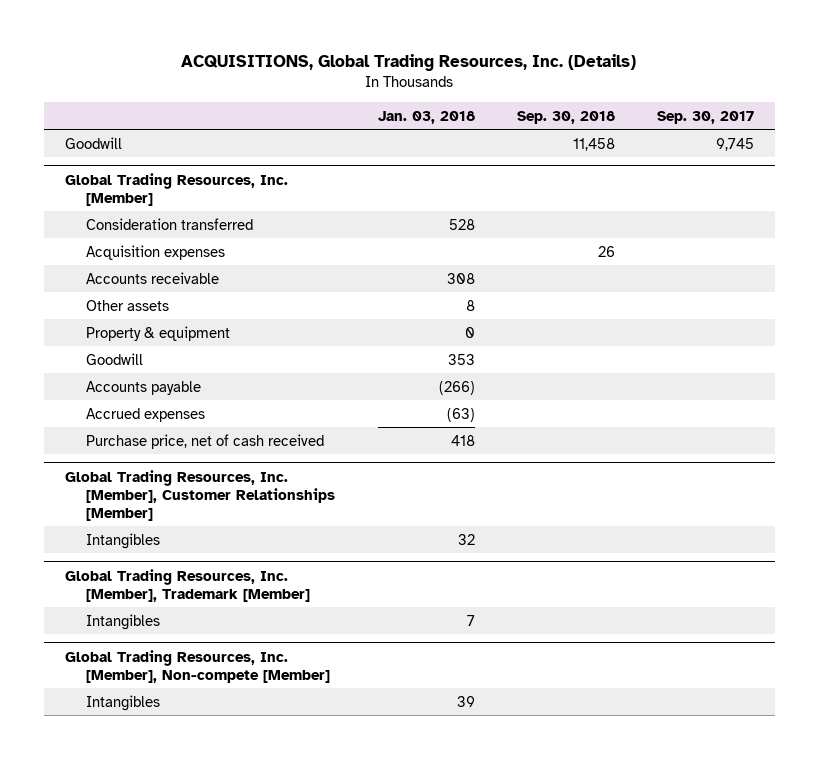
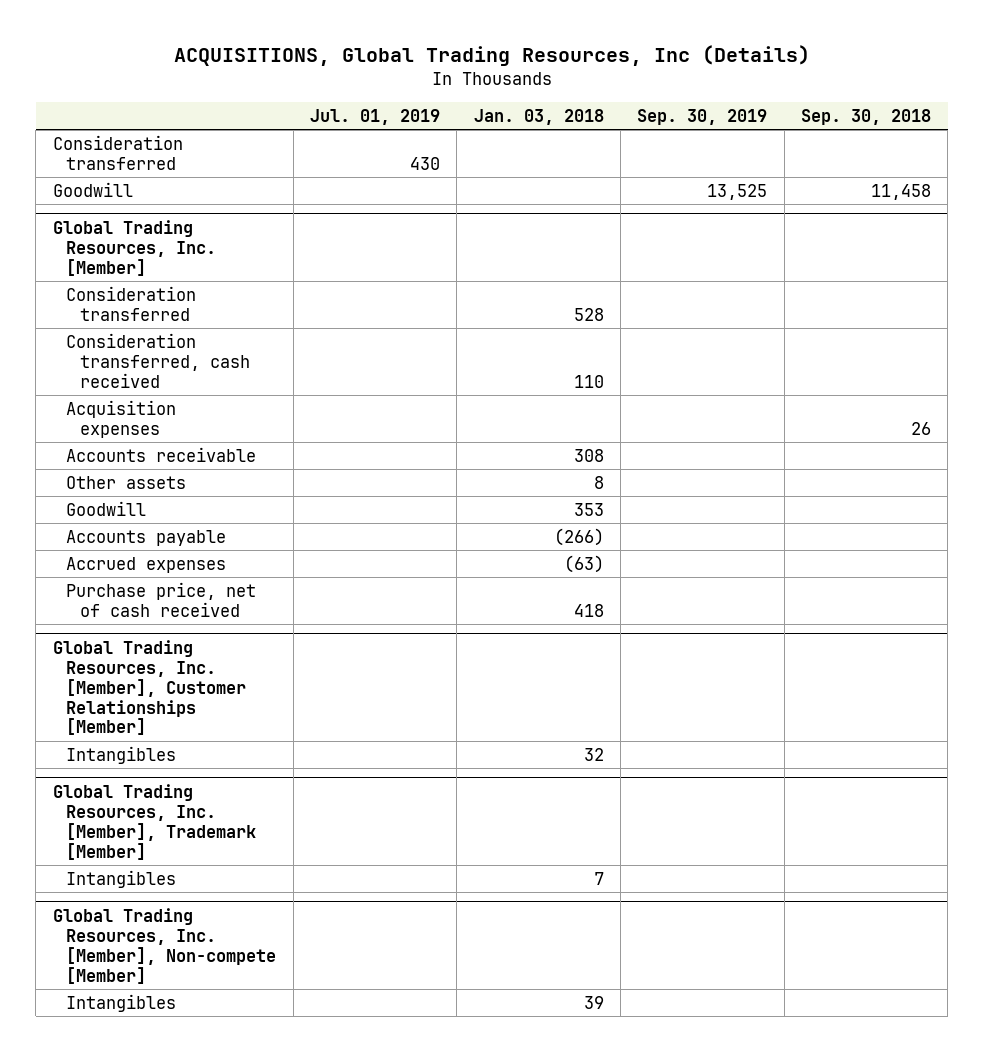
- ACQUISITIONS, Global Trading Resources, Inc. (Details)
+ ACQUISITIONS, Global Trading Resources, Inc (Details)
- | Jan. 03, 2018 | Sep. 30, 2018 | Sep. 30, 2017
+ | Jul. 01, 2019 | Jan. 03, 2018 | Sep. 30, 2019 | Sep. 30, 2018
+ Consideration transferred | 430 | | |
@ Global Trading Resources, Inc. [Member]
+ Consideration transferred, cash received | | 110 | |
- Property & equipment | 0 | |

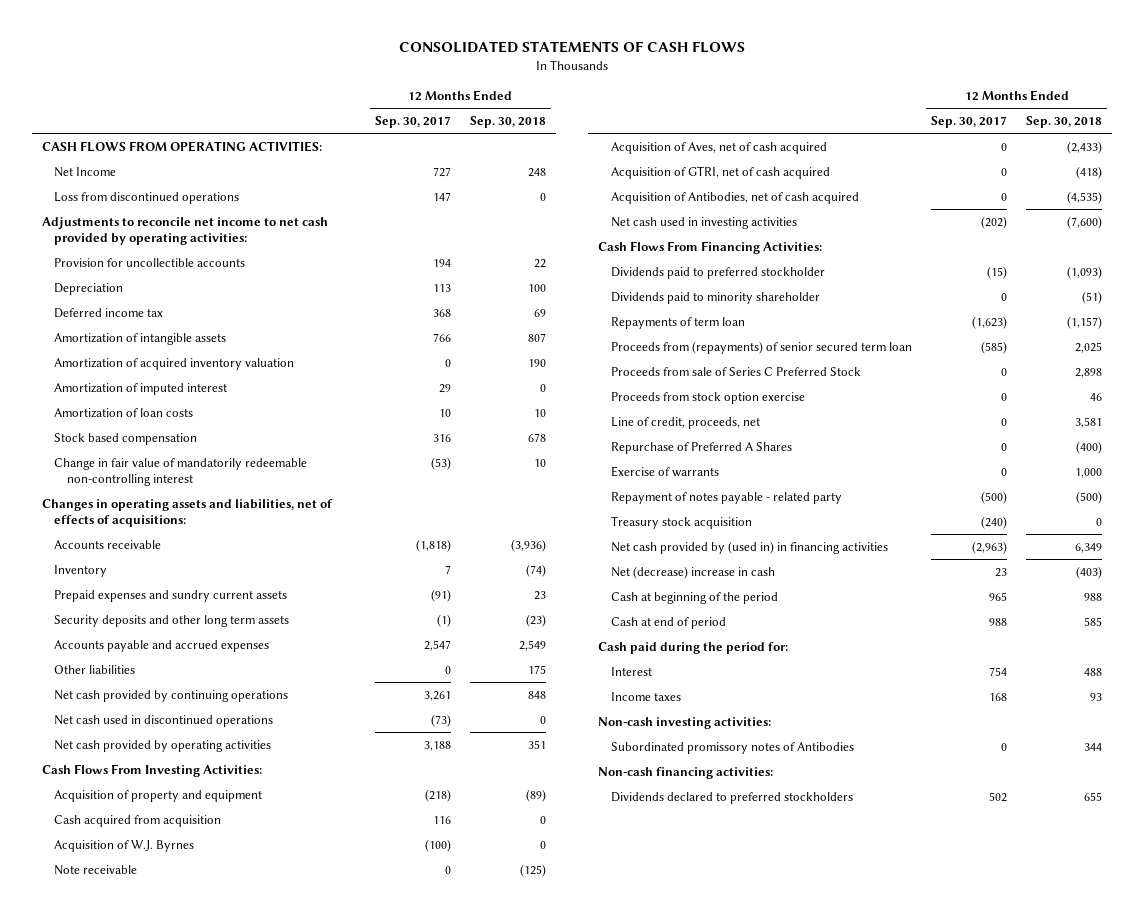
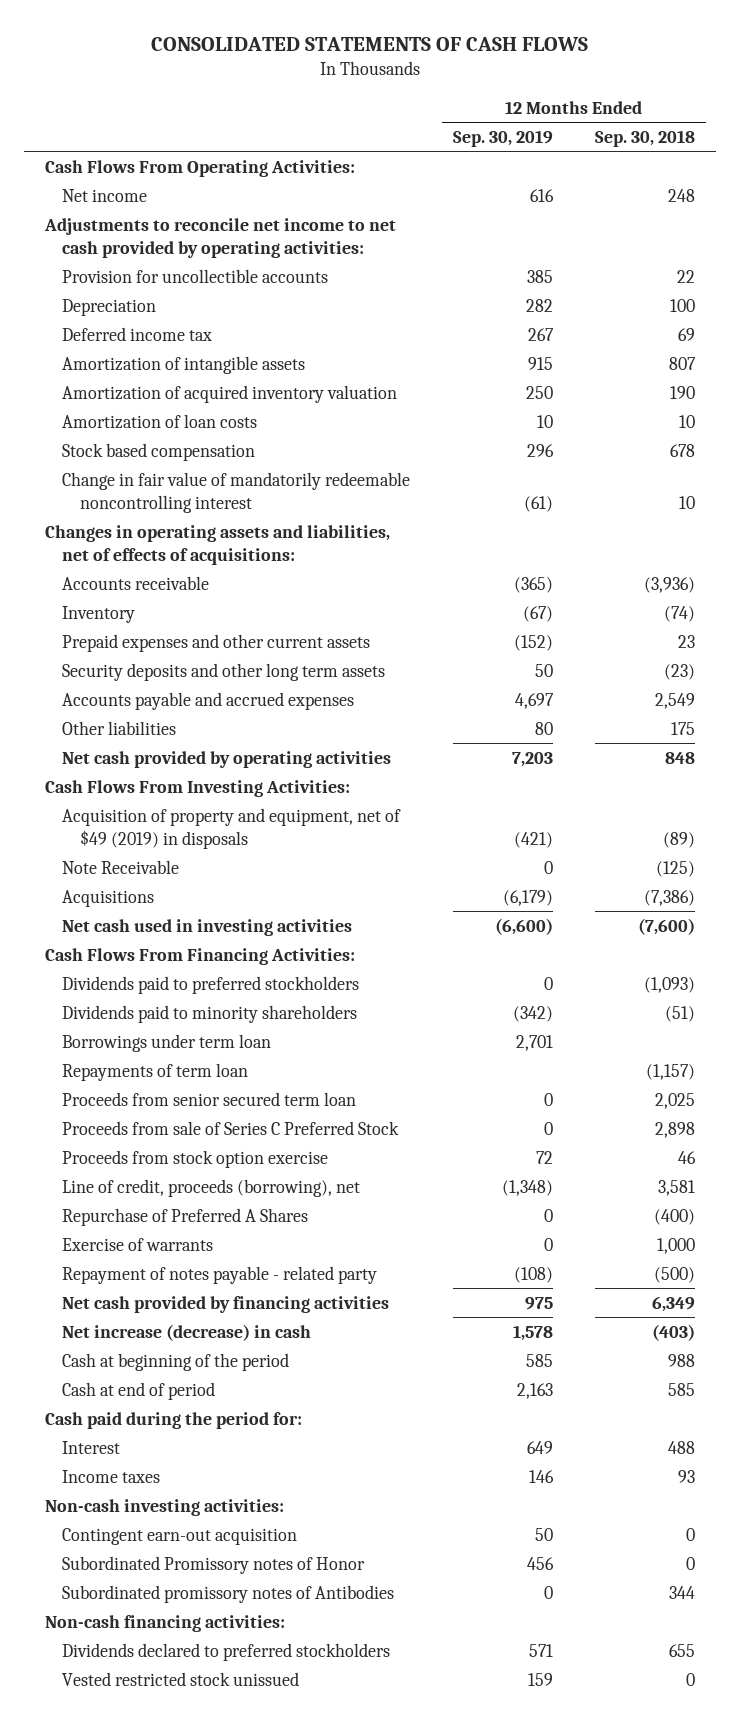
- | 12 Months Ended Sep. 30, 2017 | 12 Months Ended Sep. 30, 2018
+ | 12 Months Ended Sep. 30, 2019 | 12 Months Ended Sep. 30, 2018
- CASH FLOWS FROM OPERATING ACTIVITIES:
- Net Income | 727 | 248
- Loss from discontinued operations | 147 | 0
+ Cash Flows From Operating Activities:
+ Net income | 616 | 248
- Amortization of imputed interest | 29 | 0
- Change in fair value of mandatorily redeemable non-controlling interest | (53) | 10
+ Change in fair value of mandatorily redeemable noncontrolling interest | (61) | 10
- Prepaid expenses and sundry current assets | (91) | 23
+ Prepaid expenses and other current assets | (152) | 23
- Net cash provided by continuing operations | 3,261 | 848
- Net cash used in discontinued operations | (73) | 0
- Net cash provided by operating activities | 3,188 | 351
+ Net cash provided by operating activities | 7,203 | 848
- Acquisition of property and equipment | (218) | (89)
- Cash acquired from acquisition | 116 | 0
- Acquisition of W.J. Byrnes | (100) | 0
- Note receivable | 0 | (125)
- Acquisition of Aves, net of cash acquired | 0 | (2,433)
- Acquisition of GTRI, net of cash acquired | 0 | (418)
- Acquisition of Antibodies, net of cash acquired | 0 | (4,535)
+ Acquisition of property and equipment, net of $49 (2019) in disposals | (421) | (89)
+ Note Receivable | 0 | (125)
+ Acquisitions | (6,179) | (7,386)
- Dividends paid to preferred stockholder | (15) | (1,093)
- Dividends paid to minority shareholder | 0 | (51)
+ Dividends paid to preferred stockholders | 0 | (1,093)
+ Dividends paid to minority shareholders | (342) | (51)
+ Borrowings under term loan | 2,701 |
- Proceeds from (repayments) of senior secured term loan | (585) | 2,025
+ Proceeds from senior secured term loan | 0 | 2,025
- Line of credit, proceeds, net | 0 | 3,581
+ Line of credit, proceeds (borrowing), net | (1,348) | 3,581
- Treasury stock acquisition | (240) | 0
- Net cash provided by (used in) in financing activities | (2,963) | 6,349
- Net (decrease) increase in cash | 23 | (403)
+ Net cash provided by financing activities | 975 | 6,349
+ Net increase (decrease) in cash | 1,578 | (403)
+ Contingent earn-out acquisition | 50 | 0
+ Subordinated Promissory notes of Honor | 456 | 0
+ Vested restricted stock unissued | 159 | 0

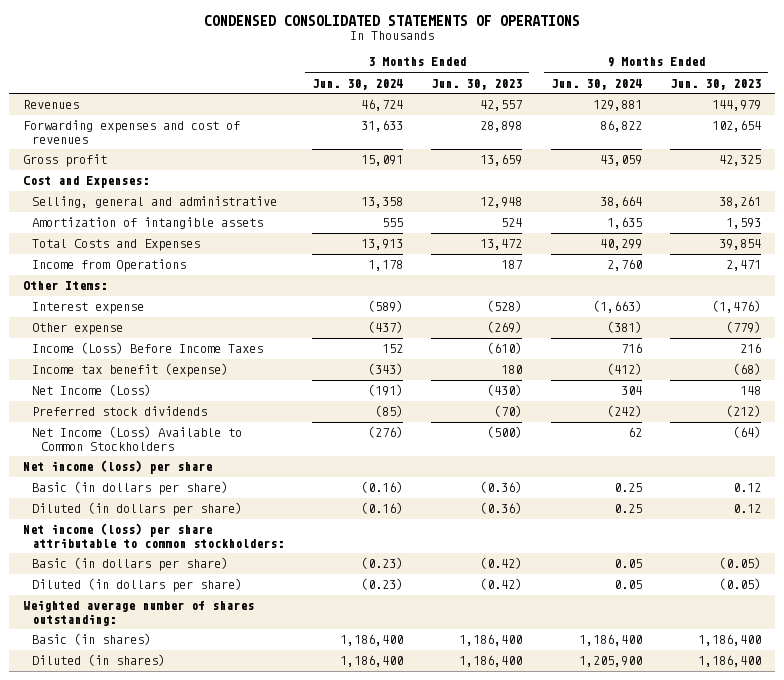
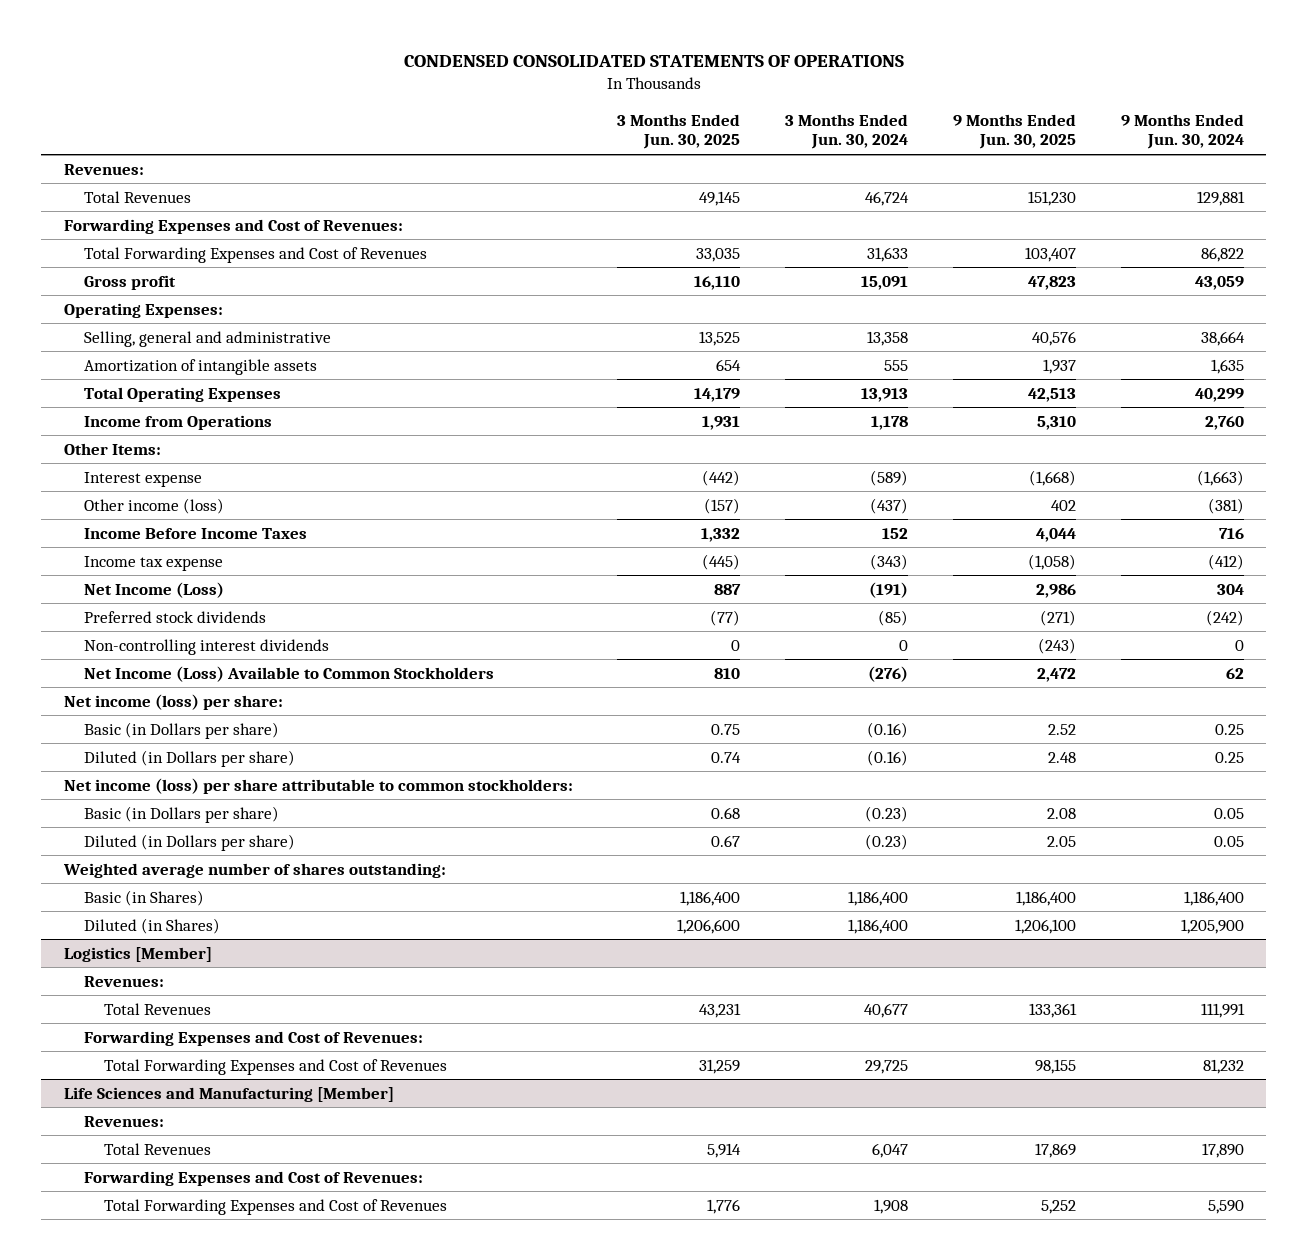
- | 3 Months Ended Jun. 30, 2024 | 3 Months Ended Jun. 30, 2023 | 9 Months Ended Jun. 30, 2024 | 9 Months Ended Jun. 30, 2023
+ | 3 Months Ended Jun. 30, 2025 | 3 Months Ended Jun. 30, 2024 | 9 Months Ended Jun. 30, 2025 | 9 Months Ended Jun. 30, 2024
- Revenues | 46,724 | 42,557 | 129,881 | 144,979
- Forwarding expenses and cost of revenues | 31,633 | 28,898 | 86,822 | 102,654
+ Revenues:
+ Total Revenues | 49,145 | 46,724 | 151,230 | 129,881
+ Forwarding Expenses and Cost of Revenues:
+ Total Forwarding Expenses and Cost of Revenues | 33,035 | 31,633 | 103,407 | 86,822
- Cost and Expenses:
+ Operating Expenses:
- Total Costs and Expenses | 13,913 | 13,472 | 40,299 | 39,854
+ Total Operating Expenses | 14,179 | 13,913 | 42,513 | 40,299
- Other expense | (437) | (269) | (381) | (779)
- Income (Loss) Before Income Taxes | 152 | (610) | 716 | 216
- Income tax benefit (expense) | (343) | 180 | (412) | (68)
+ Other income (loss) | (157) | (437) | 402 | (381)
+ Income Before Income Taxes | 1,332 | 152 | 4,044 | 716
+ Income tax expense | (445) | (343) | (1,058) | (412)
+ Non-controlling interest dividends | 0 | 0 | (243) | 0
- Net income (loss) per share
- Basic (in dollars per share) | (0.16) | (0.36) | 0.25 | 0.12
- Diluted (in dollars per share) | (0.16) | (0.36) | 0.25 | 0.12
+ Net income (loss) per share:
+ Basic (in Dollars per share) | 0.75 | (0.16) | 2.52 | 0.25
+ Diluted (in Dollars per share) | 0.74 | (0.16) | 2.48 | 0.25
- Basic (in dollars per share) | (0.23) | (0.42) | 0.05 | (0.05)
- Diluted (in dollars per share) | (0.23) | (0.42) | 0.05 | (0.05)
+ Basic (in Dollars per share) | 0.68 | (0.23) | 2.08 | 0.05
+ Diluted (in Dollars per share) | 0.67 | (0.23) | 2.05 | 0.05
- Basic (in shares) | 1,186,400 | 1,186,400 | 1,186,400 | 1,186,400
- Diluted (in shares) | 1,186,400 | 1,186,400 | 1,205,900 | 1,186,400
+ Basic (in Shares) | 1,186,400 | 1,186,400 | 1,186,400 | 1,186,400
+ Diluted (in Shares) | 1,206,600 | 1,186,400 | 1,206,100 | 1,205,900
+ Logistics [Member]
+ Revenues:
+ Total Revenues | 43,231 | 40,677 | 133,361 | 111,991
+ Forwarding Expenses and Cost of Revenues:
+ Total Forwarding Expenses and Cost of Revenues | 31,259 | 29,725 | 98,155 | 81,232
+ Life Sciences and Manufacturing [Member]
+ Revenues:
+ Total Revenues | 5,914 | 6,047 | 17,869 | 17,890
+ Forwarding Expenses and Cost of Revenues:
+ Total Forwarding Expenses and Cost of Revenues | 1,776 | 1,908 | 5,252 | 5,590

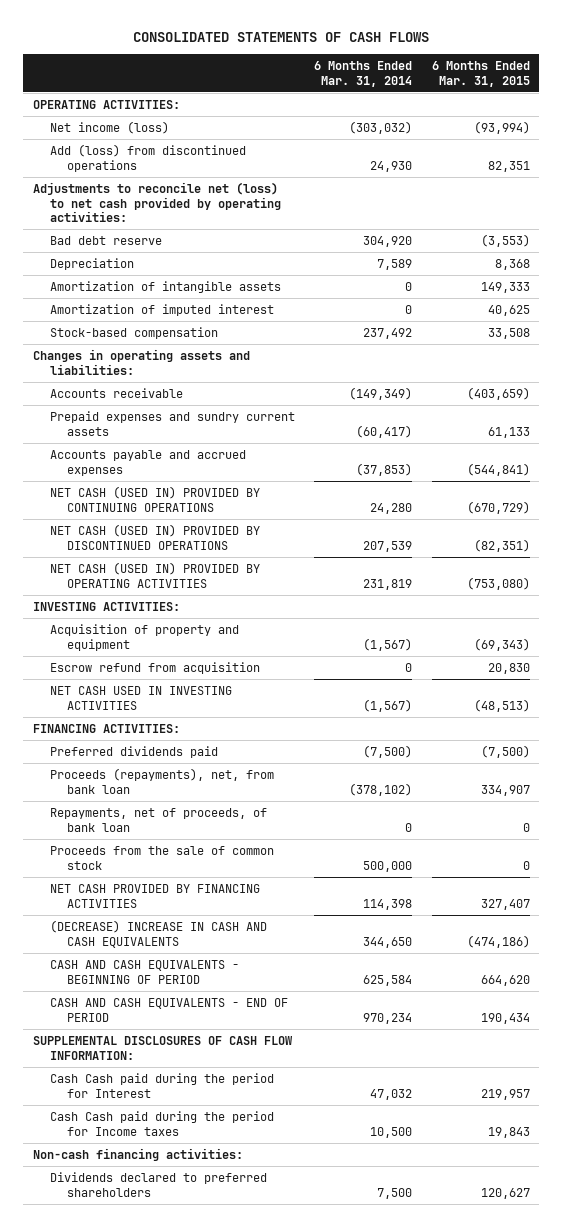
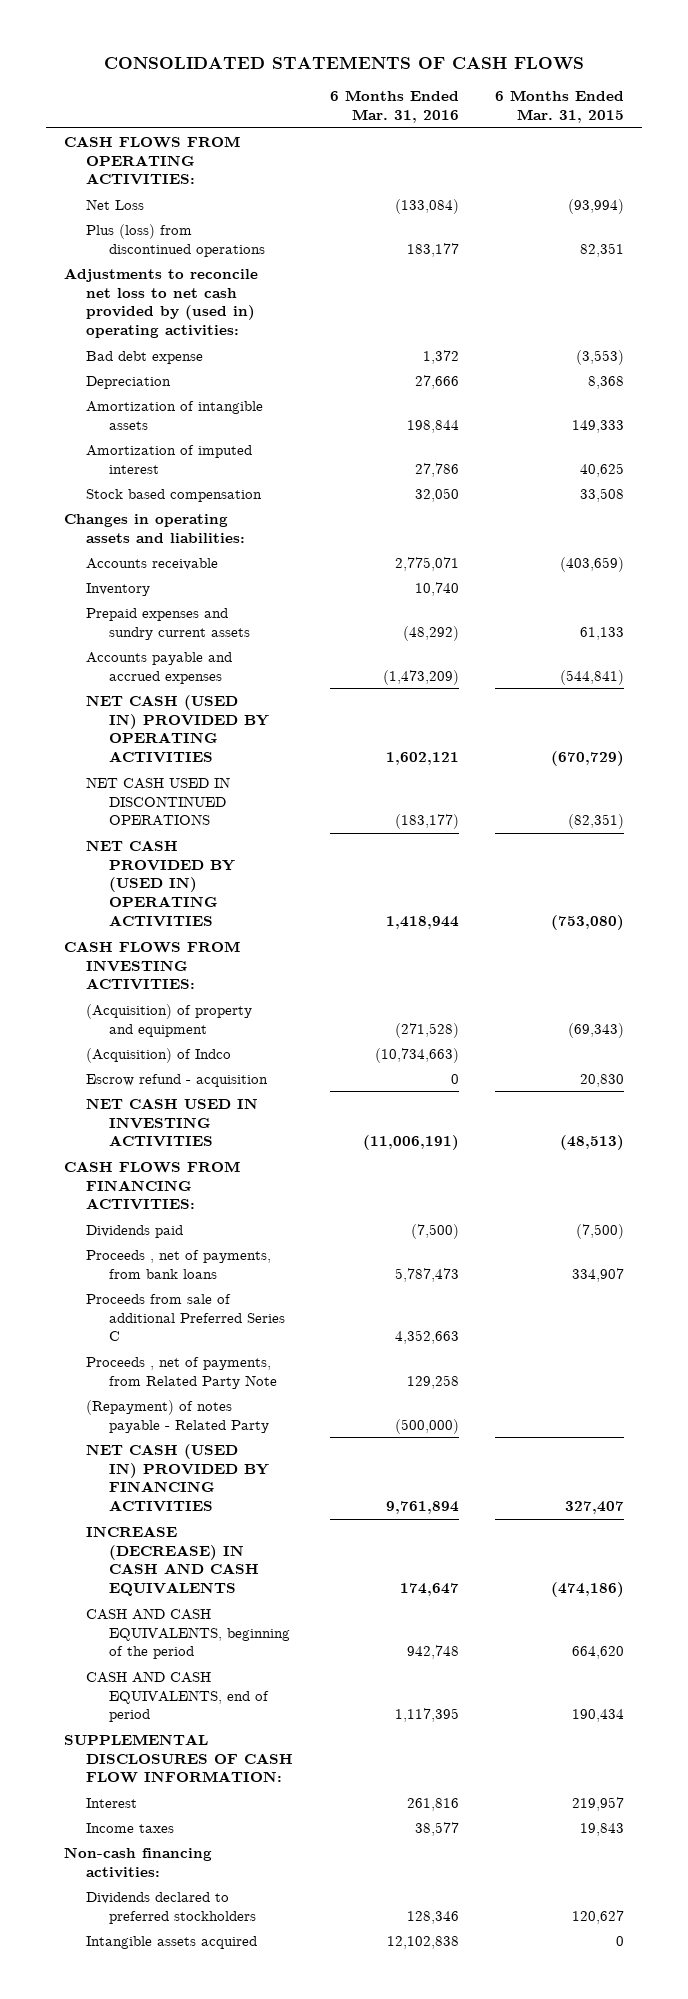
- | 6 Months Ended Mar. 31, 2014 | 6 Months Ended Mar. 31, 2015
+ | 6 Months Ended Mar. 31, 2016 | 6 Months Ended Mar. 31, 2015
- OPERATING ACTIVITIES:
- Net income (loss) | (303,032) | (93,994)
- Add (loss) from discontinued operations | 24,930 | 82,351
- Adjustments to reconcile net (loss) to net cash provided by operating activities:
- Bad debt reserve | 304,920 | (3,553)
+ CASH FLOWS FROM OPERATING ACTIVITIES:
+ Net Loss | (133,084) | (93,994)
+ Plus (loss) from discontinued operations | 183,177 | 82,351
+ Adjustments to reconcile net loss to net cash provided by (used in) operating activities:
+ Bad debt expense | 1,372 | (3,553)
- Stock-based compensation | 237,492 | 33,508
+ Stock based compensation | 32,050 | 33,508
+ Inventory | 10,740 |
- NET CASH (USED IN) PROVIDED BY CONTINUING OPERATIONS | 24,280 | (670,729)
- NET CASH (USED IN) PROVIDED BY DISCONTINUED OPERATIONS | 207,539 | (82,351)
- NET CASH (USED IN) PROVIDED BY OPERATING ACTIVITIES | 231,819 | (753,080)
- INVESTING ACTIVITIES:
- Acquisition of property and equipment | (1,567) | (69,343)
- Escrow refund from acquisition | 0 | 20,830
+ NET CASH (USED IN) PROVIDED BY OPERATING ACTIVITIES | 1,602,121 | (670,729)
+ NET CASH USED IN DISCONTINUED OPERATIONS | (183,177) | (82,351)
+ NET CASH PROVIDED BY (USED IN) OPERATING ACTIVITIES | 1,418,944 | (753,080)
+ CASH FLOWS FROM INVESTING ACTIVITIES:
+ (Acquisition) of property and equipment | (271,528) | (69,343)
+ (Acquisition) of Indco | (10,734,663) |
+ Escrow refund - acquisition | 0 | 20,830
- FINANCING ACTIVITIES:
- Preferred dividends paid | (7,500) | (7,500)
- Proceeds (repayments), net, from bank loan | (378,102) | 334,907
- Repayments, net of proceeds, of bank loan | 0 | 0
- Proceeds from the sale of common stock | 500,000 | 0
- NET CASH PROVIDED BY FINANCING ACTIVITIES | 114,398 | 327,407
- (DECREASE) INCREASE IN CASH AND CASH EQUIVALENTS | 344,650 | (474,186)
- CASH AND CASH EQUIVALENTS - BEGINNING OF PERIOD | 625,584 | 664,620
- CASH AND CASH EQUIVALENTS - END OF PERIOD | 970,234 | 190,434
+ CASH FLOWS FROM FINANCING ACTIVITIES:
+ Dividends paid | (7,500) | (7,500)
+ Proceeds , net of payments, from bank loans | 5,787,473 | 334,907
+ Proceeds from sale of additional Preferred Series C | 4,352,663 |
+ Proceeds , net of payments, from Related Party Note | 129,258 |
+ (Repayment) of notes payable - Related Party | (500,000) |
+ NET CASH (USED IN) PROVIDED BY FINANCING ACTIVITIES | 9,761,894 | 327,407
+ INCREASE (DECREASE) IN CASH AND CASH EQUIVALENTS | 174,647 | (474,186)
+ CASH AND CASH EQUIVALENTS, beginning of the period | 942,748 | 664,620
+ CASH AND CASH EQUIVALENTS, end of period | 1,117,395 | 190,434
- Cash Cash paid during the period for Interest | 47,032 | 219,957
- Cash Cash paid during the period for Income taxes | 10,500 | 19,843
+ Interest | 261,816 | 219,957
+ Income taxes | 38,577 | 19,843
- Dividends declared to preferred shareholders | 7,500 | 120,627
+ Dividends declared to preferred stockholders | 128,346 | 120,627
+ Intangible assets acquired | 12,102,838 | 0

